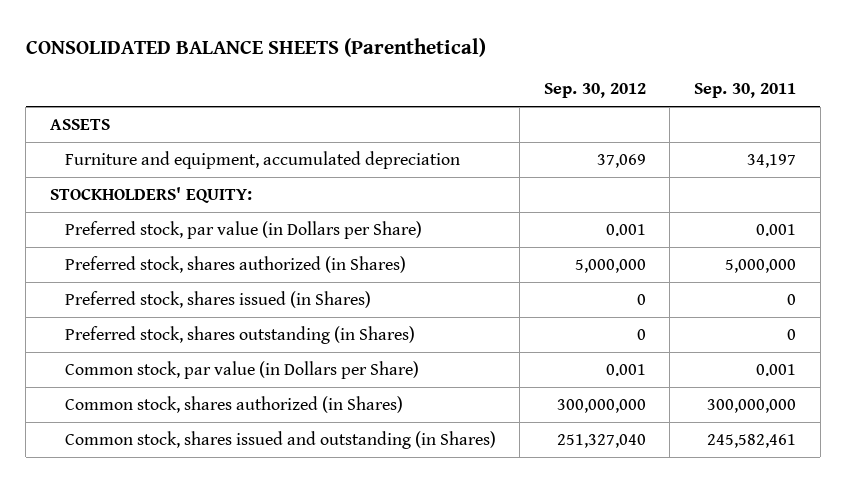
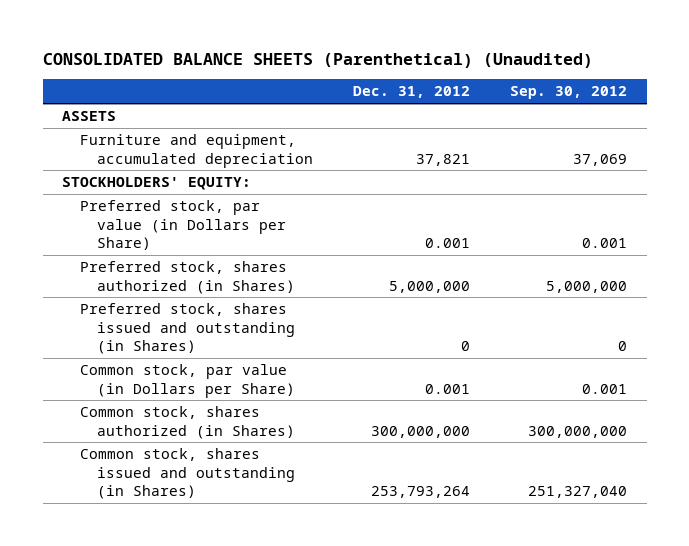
- CONSOLIDATED BALANCE SHEETS (Parenthetical)
+ CONSOLIDATED BALANCE SHEETS (Parenthetical) (Unaudited)
- | Sep. 30, 2012 | Sep. 30, 2011
+ | Dec. 31, 2012 | Sep. 30, 2012
- Preferred stock, shares issued (in Shares) | 0 | 0
- Preferred stock, shares outstanding (in Shares) | 0 | 0
+ Preferred stock, shares issued and outstanding (in Shares) | 0 | 0

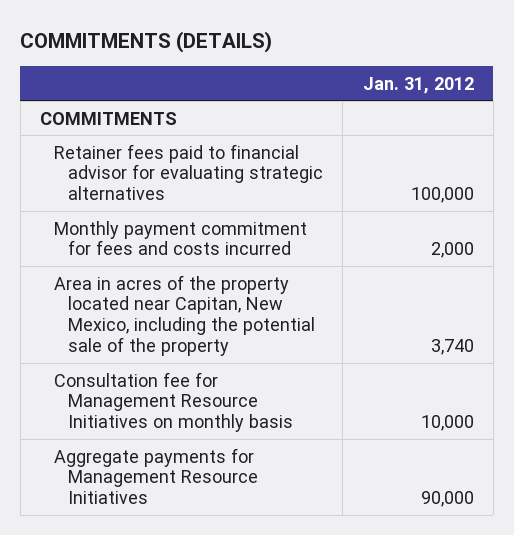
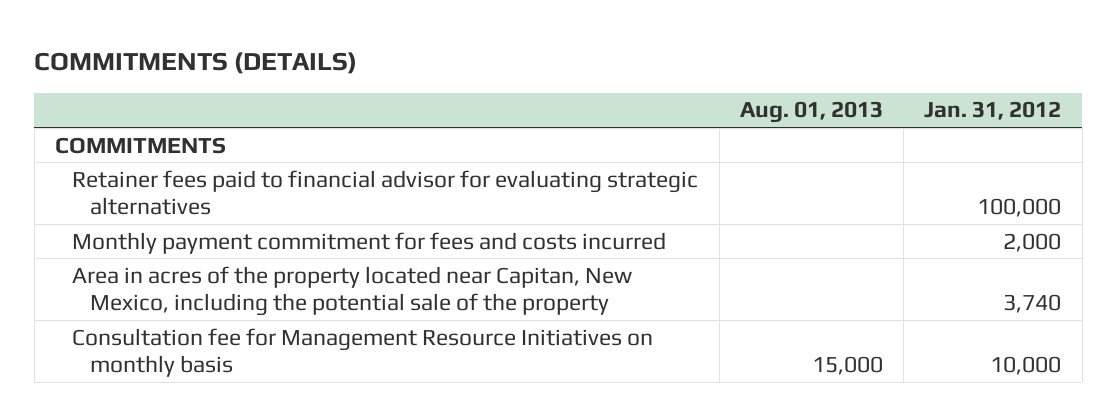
- | Jan. 31, 2012
+ | Aug. 01, 2013 | Jan. 31, 2012
- Aggregate payments for Management Resource Initiatives | 90,000

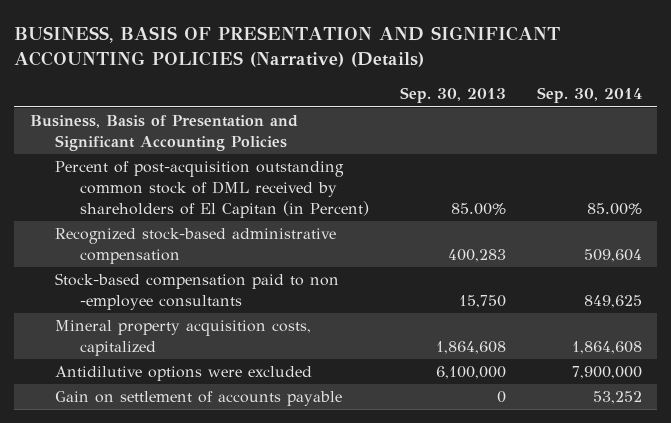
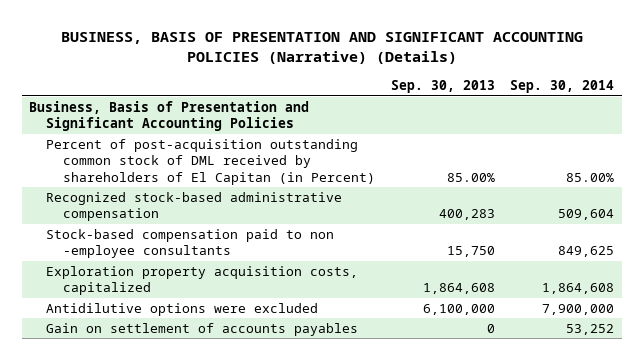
- Mineral property acquisition costs, capitalized | 1,864,608 | 1,864,608
+ Exploration property acquisition costs, capitalized | 1,864,608 | 1,864,608
- Gain on settlement of accounts payable | 0 | 53,252
+ Gain on settlement of accounts payables | 0 | 53,252

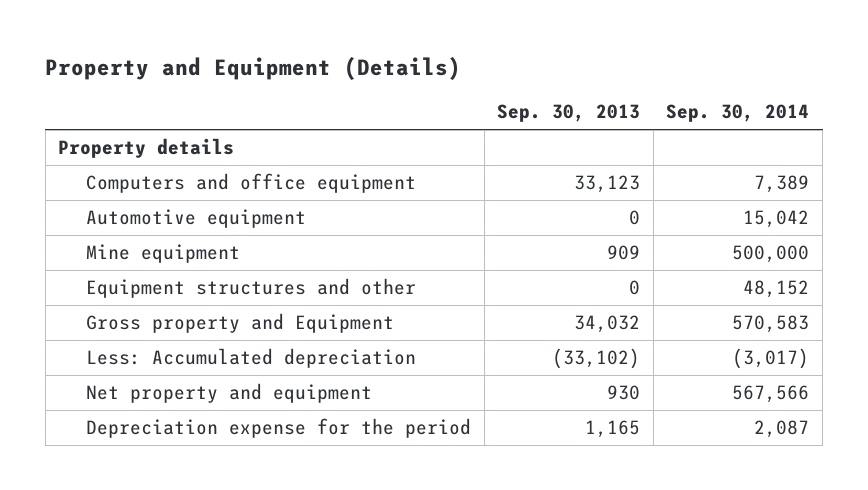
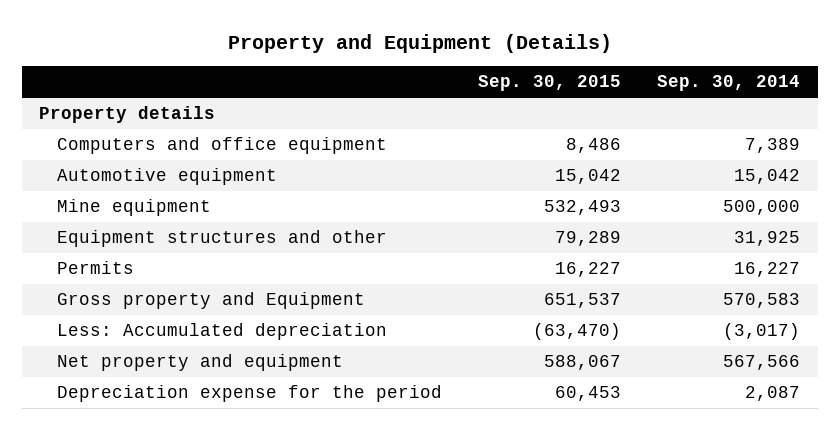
- | Sep. 30, 2013 | Sep. 30, 2014
+ | Sep. 30, 2015 | Sep. 30, 2014
- Equipment structures and other | 0 | 48,152
+ Equipment structures and other | 79,289 | 31,925
+ Permits | 16,227 | 16,227

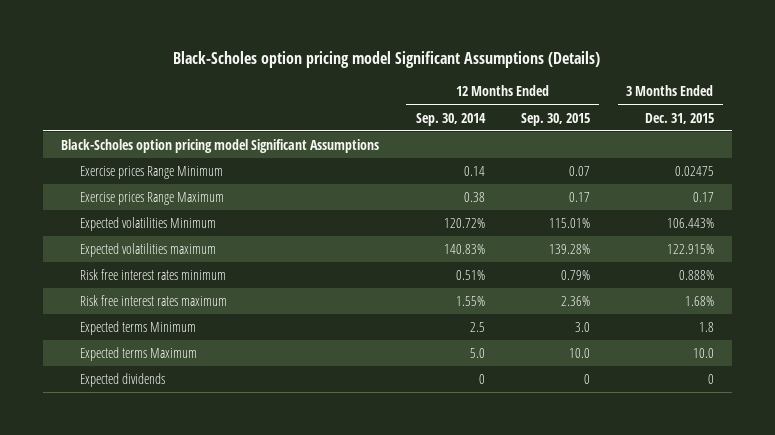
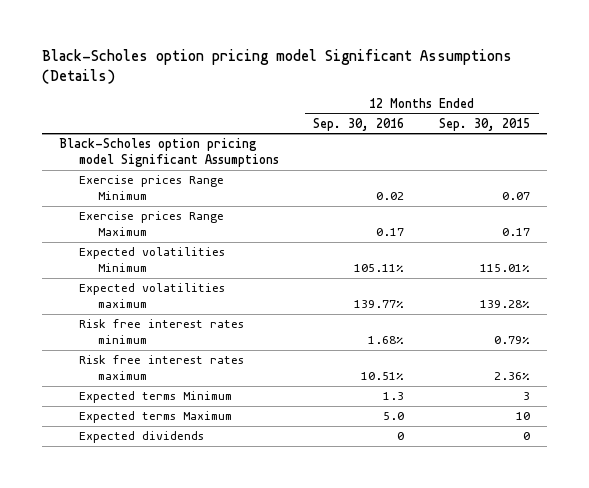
- | 12 Months Ended Sep. 30, 2014 | 12 Months Ended Sep. 30, 2015 | 3 Months Ended Dec. 31, 2015
+ | 12 Months Ended Sep. 30, 2016 | 12 Months Ended Sep. 30, 2015
- Expected terms Minimum | 2.5 | 3.0 | 1.8
- Expected terms Maximum | 5.0 | 10.0 | 10.0
+ Expected terms Minimum | 1.3 | 3
+ Expected terms Maximum | 5.0 | 10

